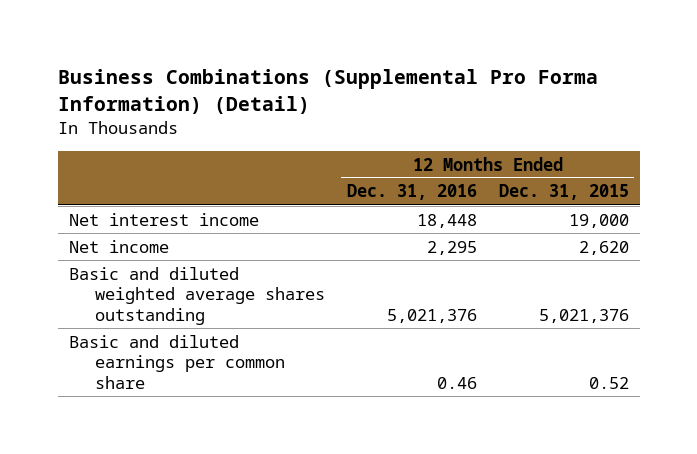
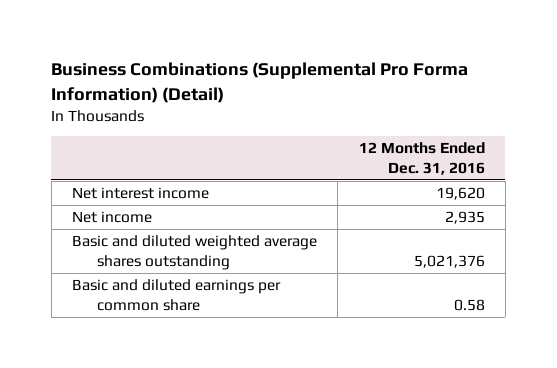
- | 12 Months Ended Dec. 31, 2016 | 12 Months Ended Dec. 31, 2015
+ | 12 Months Ended Dec. 31, 2016
- Net interest income | 18,448 | 19,000
- Net income | 2,295 | 2,620
+ Net interest income | 19,620
+ Net income | 2,935
- Basic and diluted earnings per common share | 0.46 | 0.52
+ Basic and diluted earnings per common share | 0.58

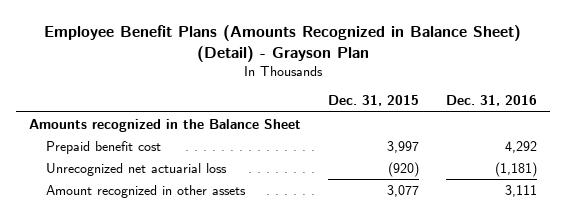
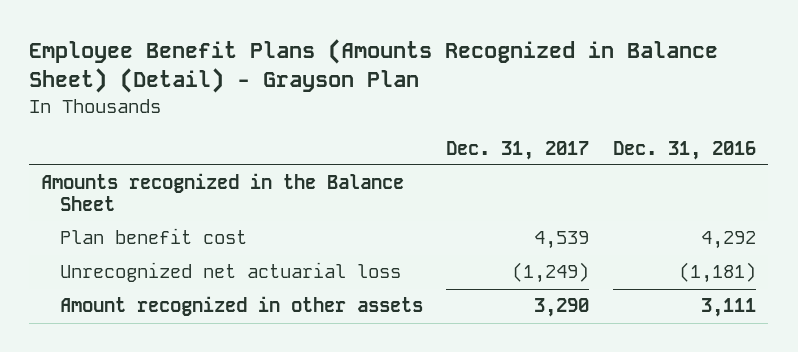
- | Dec. 31, 2015 | Dec. 31, 2016
+ | Dec. 31, 2017 | Dec. 31, 2016
- Prepaid benefit cost | 3,997 | 4,292
+ Plan benefit cost | 4,539 | 4,292

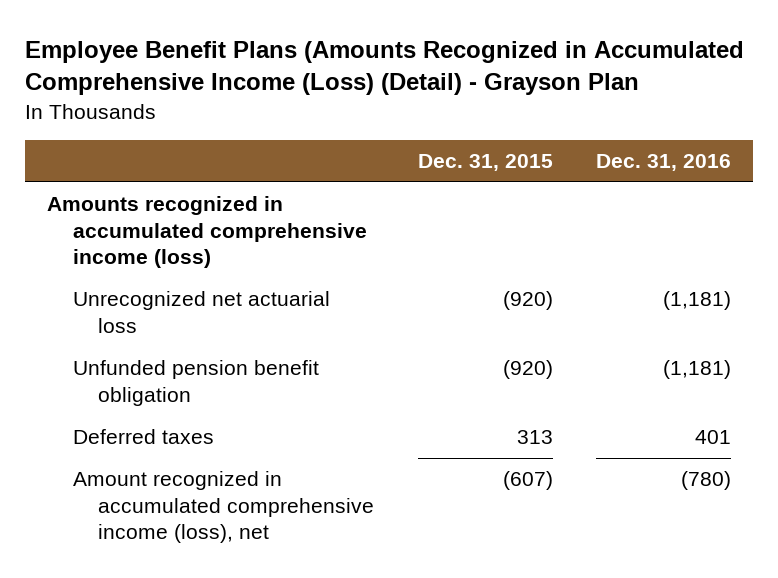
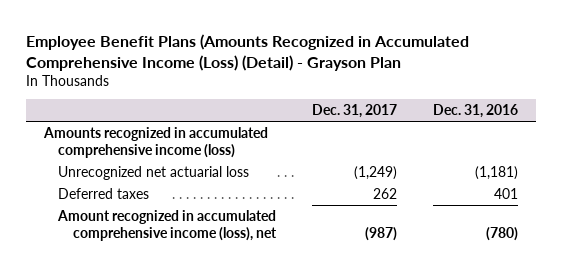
- | Dec. 31, 2015 | Dec. 31, 2016
+ | Dec. 31, 2017 | Dec. 31, 2016
- Unfunded pension benefit obligation | (920) | (1,181)

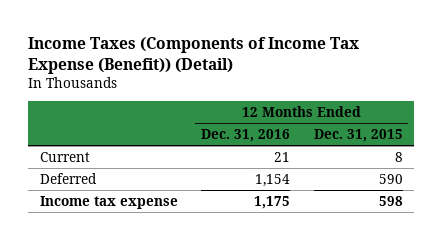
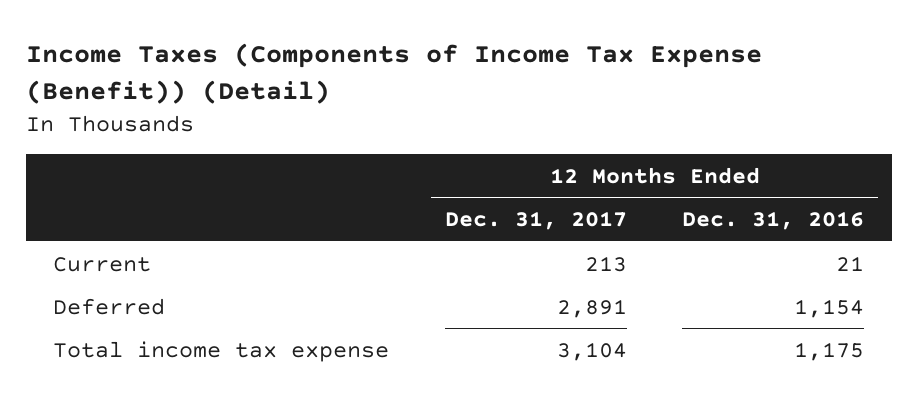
- | 12 Months Ended Dec. 31, 2016 | 12 Months Ended Dec. 31, 2015
+ | 12 Months Ended Dec. 31, 2017 | 12 Months Ended Dec. 31, 2016
- Income tax expense | 1,175 | 598
+ Total income tax expense | 3,104 | 1,175

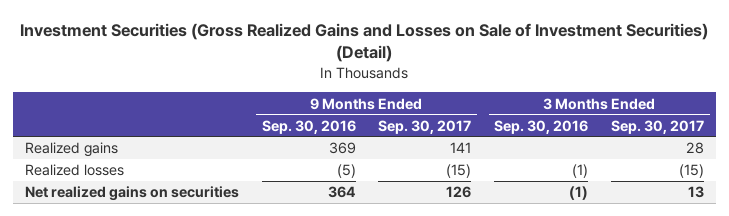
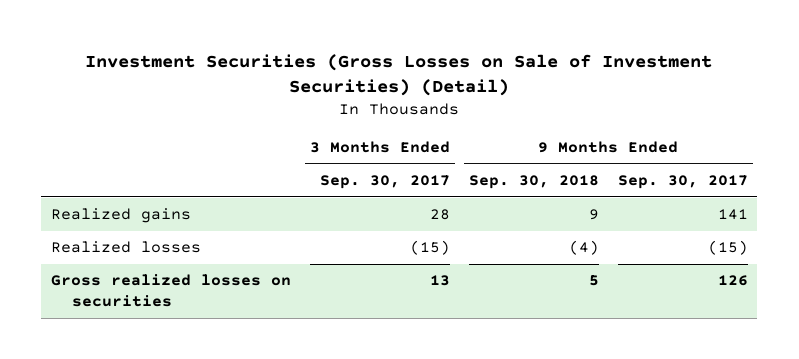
- Investment Securities (Gross Realized Gains and Losses on Sale of Investment Securities) (Detail)
+ Investment Securities (Gross Losses on Sale of Investment Securities) (Detail)
- | 9 Months Ended Sep. 30, 2016 | 9 Months Ended Sep. 30, 2017 | 3 Months Ended Sep. 30, 2016 | 3 Months Ended Sep. 30, 2017
+ | 3 Months Ended Sep. 30, 2017 | 9 Months Ended Sep. 30, 2018 | 9 Months Ended Sep. 30, 2017
- Net realized gains on securities | 364 | 126 | (1) | 13
+ Gross realized losses on securities | 13 | 5 | 126

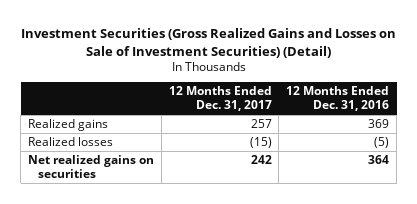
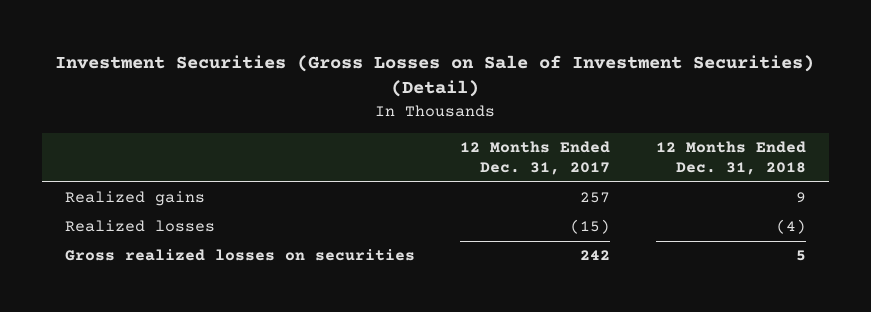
- Investment Securities (Gross Realized Gains and Losses on Sale of Investment Securities) (Detail)
+ Investment Securities (Gross Losses on Sale of Investment Securities) (Detail)
- | 12 Months Ended Dec. 31, 2017 | 12 Months Ended Dec. 31, 2016
+ | 12 Months Ended Dec. 31, 2017 | 12 Months Ended Dec. 31, 2018
- Net realized gains on securities | 242 | 364
+ Gross realized losses on securities | 242 | 5

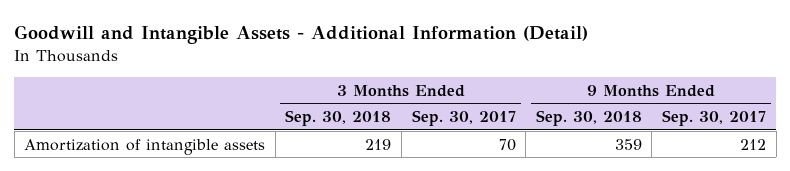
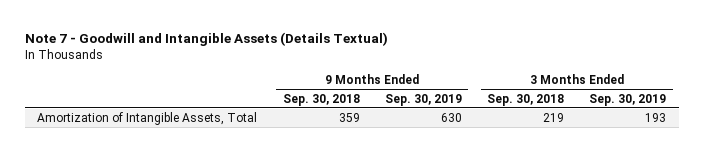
- Goodwill and Intangible Assets - Additional Information (Detail)
+ Note 7 - Goodwill and Intangible Assets (Details Textual)
- | 3 Months Ended Sep. 30, 2018 | 3 Months Ended Sep. 30, 2017 | 9 Months Ended Sep. 30, 2018 | 9 Months Ended Sep. 30, 2017
+ | 9 Months Ended Sep. 30, 2018 | 9 Months Ended Sep. 30, 2019 | 3 Months Ended Sep. 30, 2018 | 3 Months Ended Sep. 30, 2019
- Amortization of intangible assets | 219 | 70 | 359 | 212
+ Amortization of Intangible Assets, Total | 359 | 630 | 219 | 193

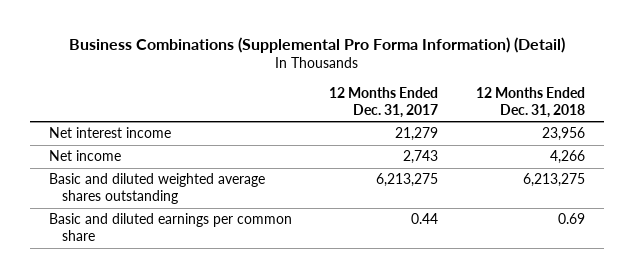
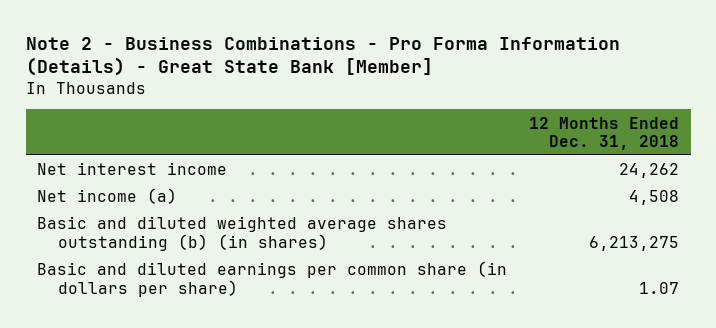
- Business Combinations (Supplemental Pro Forma Information) (Detail)
+ Note 2 - Business Combinations - Pro Forma Information (Details) - Great State Bank [Member]
- | 12 Months Ended Dec. 31, 2017 | 12 Months Ended Dec. 31, 2018
+ | 12 Months Ended Dec. 31, 2018
- Net interest income | 21,279 | 23,956
- Net income | 2,743 | 4,266
- Basic and diluted weighted average shares outstanding | 6,213,275 | 6,213,275
- Basic and diluted earnings per common share | 0.44 | 0.69
+ Net interest income | 24,262
+ Net income (a) | 4,508
+ Basic and diluted weighted average shares outstanding (b) (in shares) | 6,213,275
+ Basic and diluted earnings per common share (in dollars per share) | 1.07

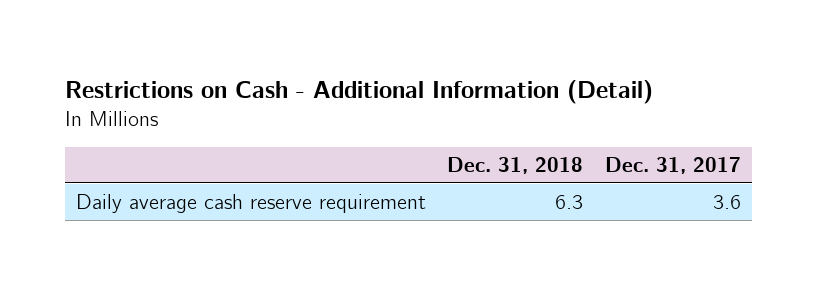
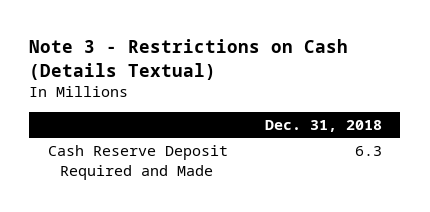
- Restrictions on Cash - Additional Information (Detail)
+ Note 3 - Restrictions on Cash (Details Textual)
- | Dec. 31, 2018 | Dec. 31, 2017
+ | Dec. 31, 2018
- Daily average cash reserve requirement | 6.3 | 3.6
+ Cash Reserve Deposit Required and Made | 6.3

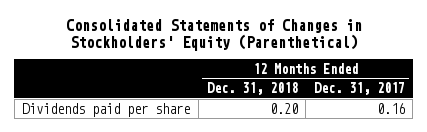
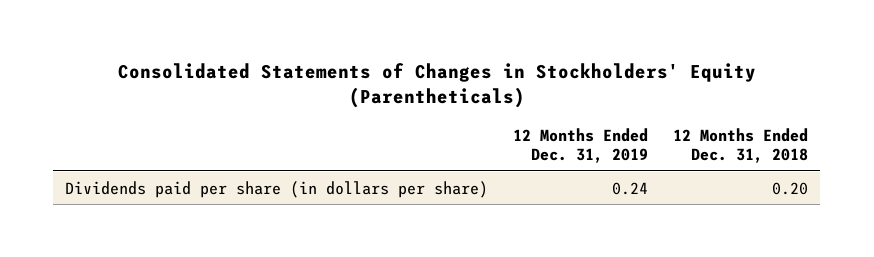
- Consolidated Statements of Changes in Stockholders' Equity (Parenthetical)
+ Consolidated Statements of Changes in Stockholders' Equity (Parentheticals)
- | 12 Months Ended Dec. 31, 2018 | 12 Months Ended Dec. 31, 2017
+ | 12 Months Ended Dec. 31, 2019 | 12 Months Ended Dec. 31, 2018
- Dividends paid per share | 0.20 | 0.16
+ Dividends paid per share (in dollars per share) | 0.24 | 0.20

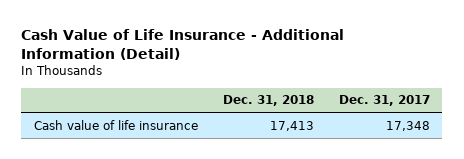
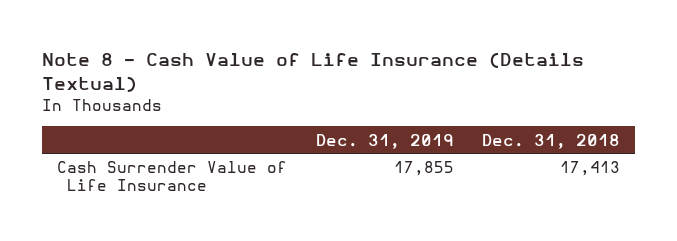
- Cash Value of Life Insurance - Additional Information (Detail)
+ Note 8 - Cash Value of Life Insurance (Details Textual)
- | Dec. 31, 2018 | Dec. 31, 2017
+ | Dec. 31, 2019 | Dec. 31, 2018
- Cash value of life insurance | 17,413 | 17,348
+ Cash Surrender Value of Life Insurance | 17,855 | 17,413

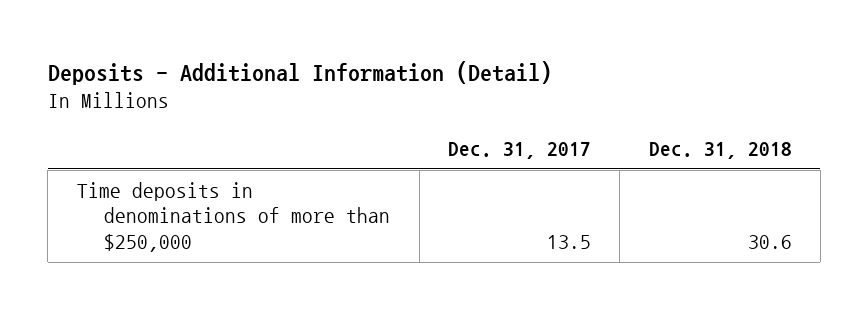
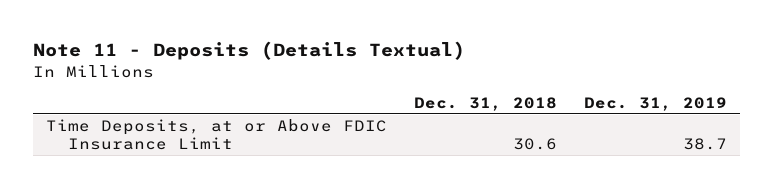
- Deposits - Additional Information (Detail)
+ Note 11 - Deposits (Details Textual)
- | Dec. 31, 2017 | Dec. 31, 2018
+ | Dec. 31, 2018 | Dec. 31, 2019
- Time deposits in denominations of more than $250,000 | 13.5 | 30.6
+ Time Deposits, at or Above FDIC Insurance Limit | 30.6 | 38.7

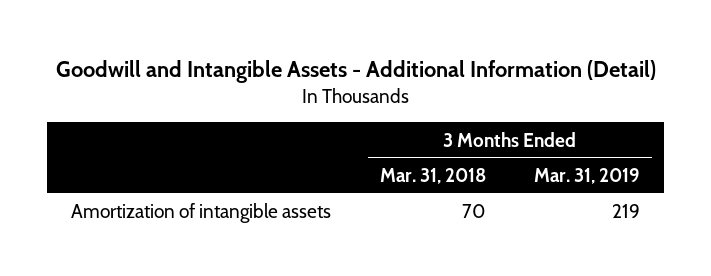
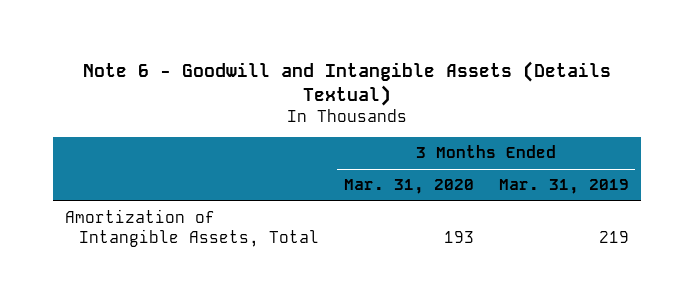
- Goodwill and Intangible Assets - Additional Information (Detail)
+ Note 6 - Goodwill and Intangible Assets (Details Textual)
- | 3 Months Ended Mar. 31, 2018 | 3 Months Ended Mar. 31, 2019
+ | 3 Months Ended Mar. 31, 2020 | 3 Months Ended Mar. 31, 2019
- Amortization of intangible assets | 70 | 219
+ Amortization of Intangible Assets, Total | 193 | 219

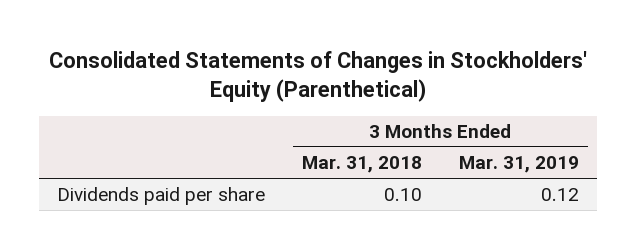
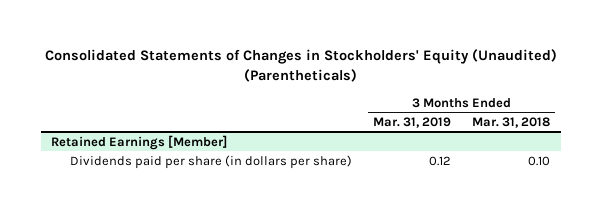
- Consolidated Statements of Changes in Stockholders' Equity (Parenthetical)
+ Consolidated Statements of Changes in Stockholders' Equity (Unaudited) (Parentheticals)
- | 3 Months Ended Mar. 31, 2018 | 3 Months Ended Mar. 31, 2019
+ | 3 Months Ended Mar. 31, 2019 | 3 Months Ended Mar. 31, 2018
- Dividends paid per share | 0.10 | 0.12
+ Retained Earnings [Member]
+ Dividends paid per share (in dollars per share) | 0.12 | 0.10

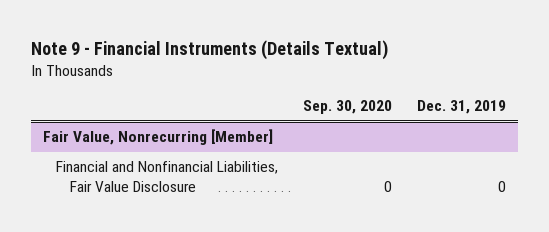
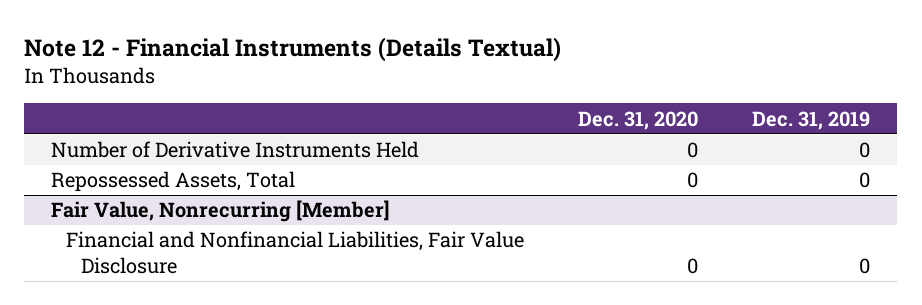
- Note 9 - Financial Instruments (Details Textual)
+ Note 12 - Financial Instruments (Details Textual)
- | Sep. 30, 2020 | Dec. 31, 2019
+ | Dec. 31, 2020 | Dec. 31, 2019
+ Number of Derivative Instruments Held | 0 | 0
+ Repossessed Assets, Total | 0 | 0

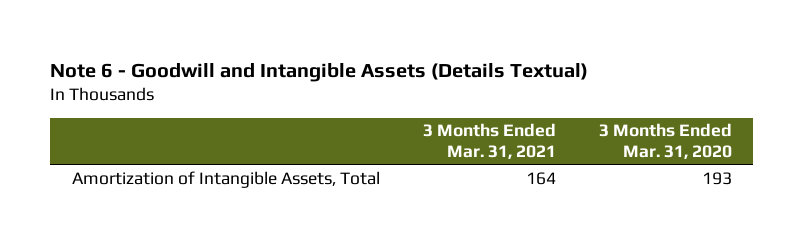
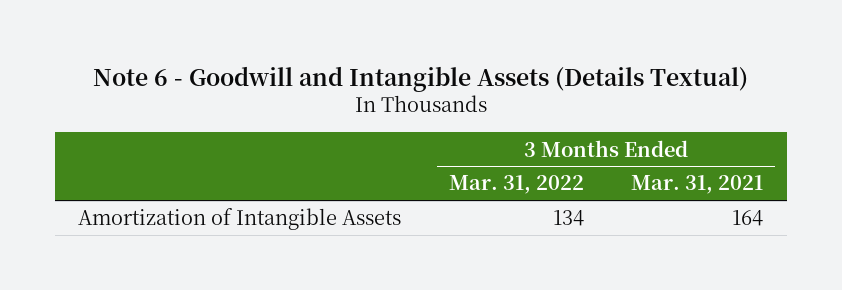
- | 3 Months Ended Mar. 31, 2021 | 3 Months Ended Mar. 31, 2020
+ | 3 Months Ended Mar. 31, 2022 | 3 Months Ended Mar. 31, 2021
- Amortization of Intangible Assets, Total | 164 | 193
+ Amortization of Intangible Assets | 134 | 164

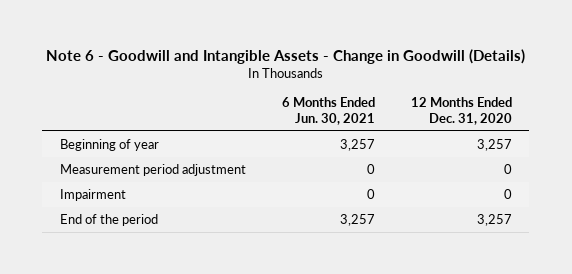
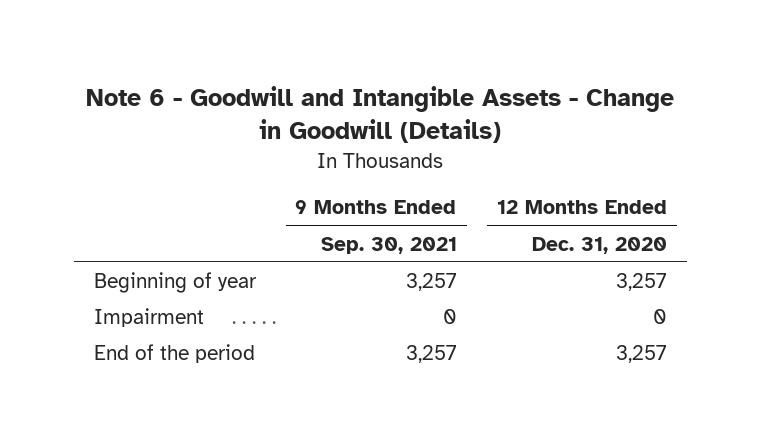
- | 6 Months Ended Jun. 30, 2021 | 12 Months Ended Dec. 31, 2020
+ | 9 Months Ended Sep. 30, 2021 | 12 Months Ended Dec. 31, 2020
- Measurement period adjustment | 0 | 0

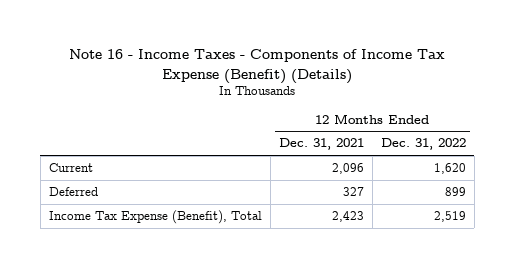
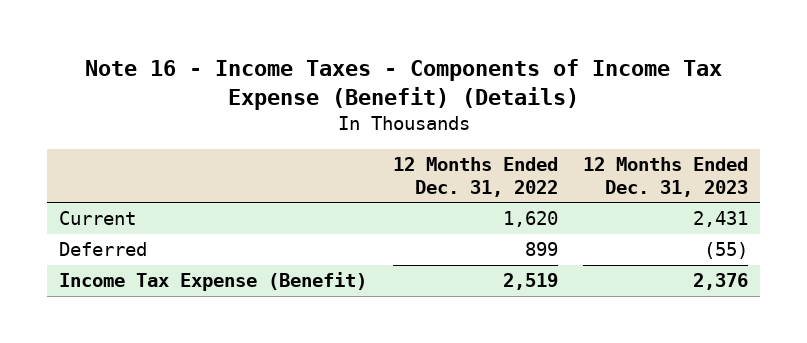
- | 12 Months Ended Dec. 31, 2021 | 12 Months Ended Dec. 31, 2022
+ | 12 Months Ended Dec. 31, 2022 | 12 Months Ended Dec. 31, 2023
- Income Tax Expense (Benefit), Total | 2,423 | 2,519
+ Income Tax Expense (Benefit) | 2,519 | 2,376

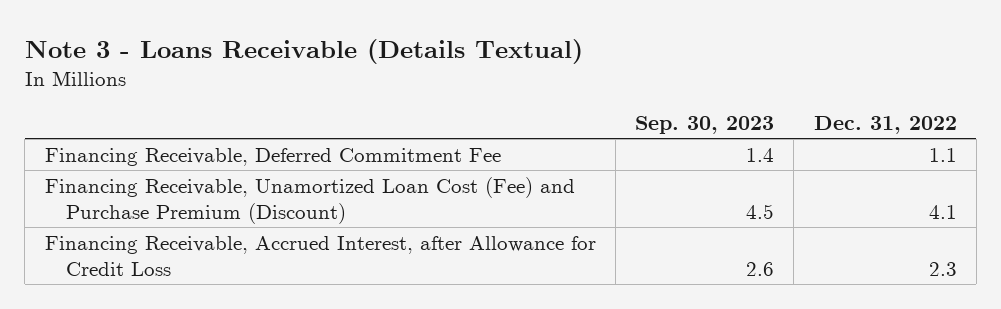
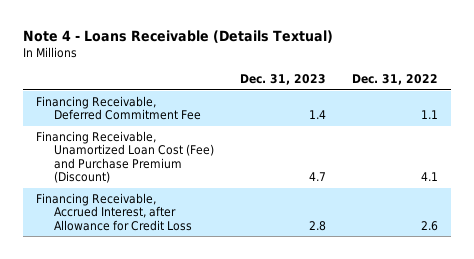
- Note 3 - Loans Receivable (Details Textual)
+ Note 4 - Loans Receivable (Details Textual)
- | Sep. 30, 2023 | Dec. 31, 2022
+ | Dec. 31, 2023 | Dec. 31, 2022
- Financing Receivable, Accrued Interest, after Allowance for Credit Loss | 2.6 | 2.3
+ Financing Receivable, Accrued Interest, after Allowance for Credit Loss | 2.8 | 2.6

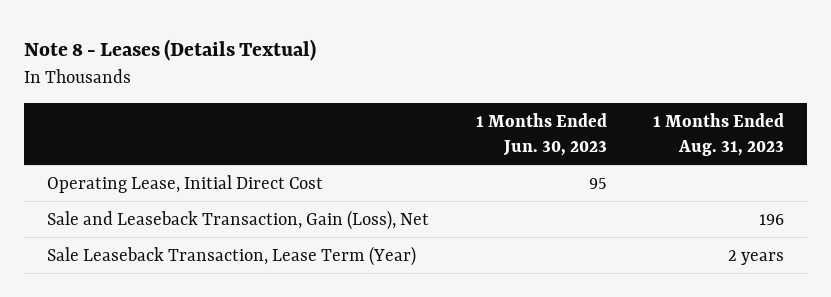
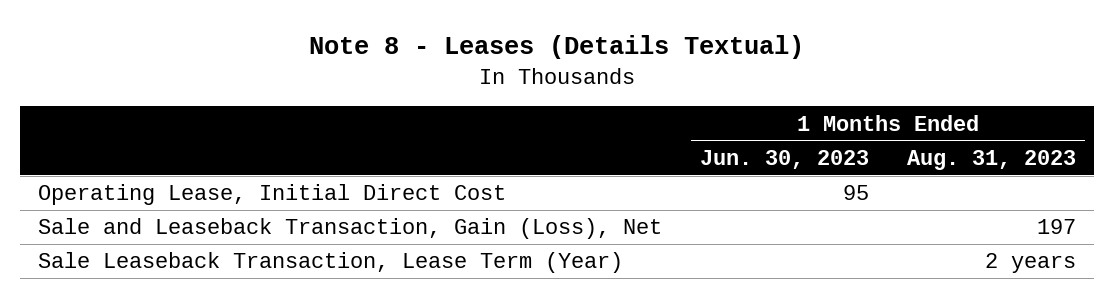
- Sale and Leaseback Transaction, Gain (Loss), Net | | 196
+ Sale and Leaseback Transaction, Gain (Loss), Net | | 197

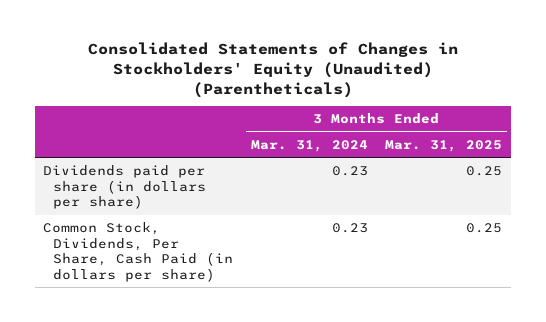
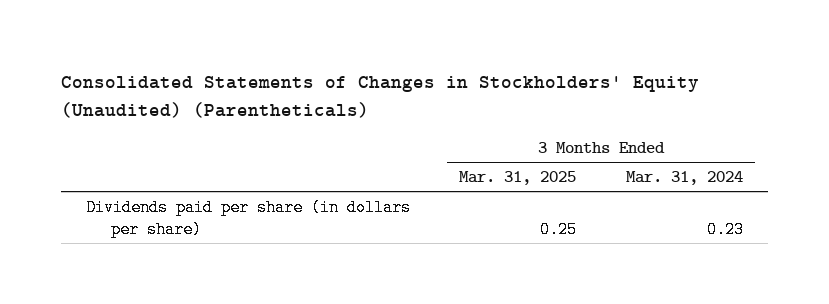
- | 3 Months Ended Mar. 31, 2024 | 3 Months Ended Mar. 31, 2025
+ | 3 Months Ended Mar. 31, 2025 | 3 Months Ended Mar. 31, 2024
- Common Stock, Dividends, Per Share, Cash Paid (in dollars per share) | 0.23 | 0.25

